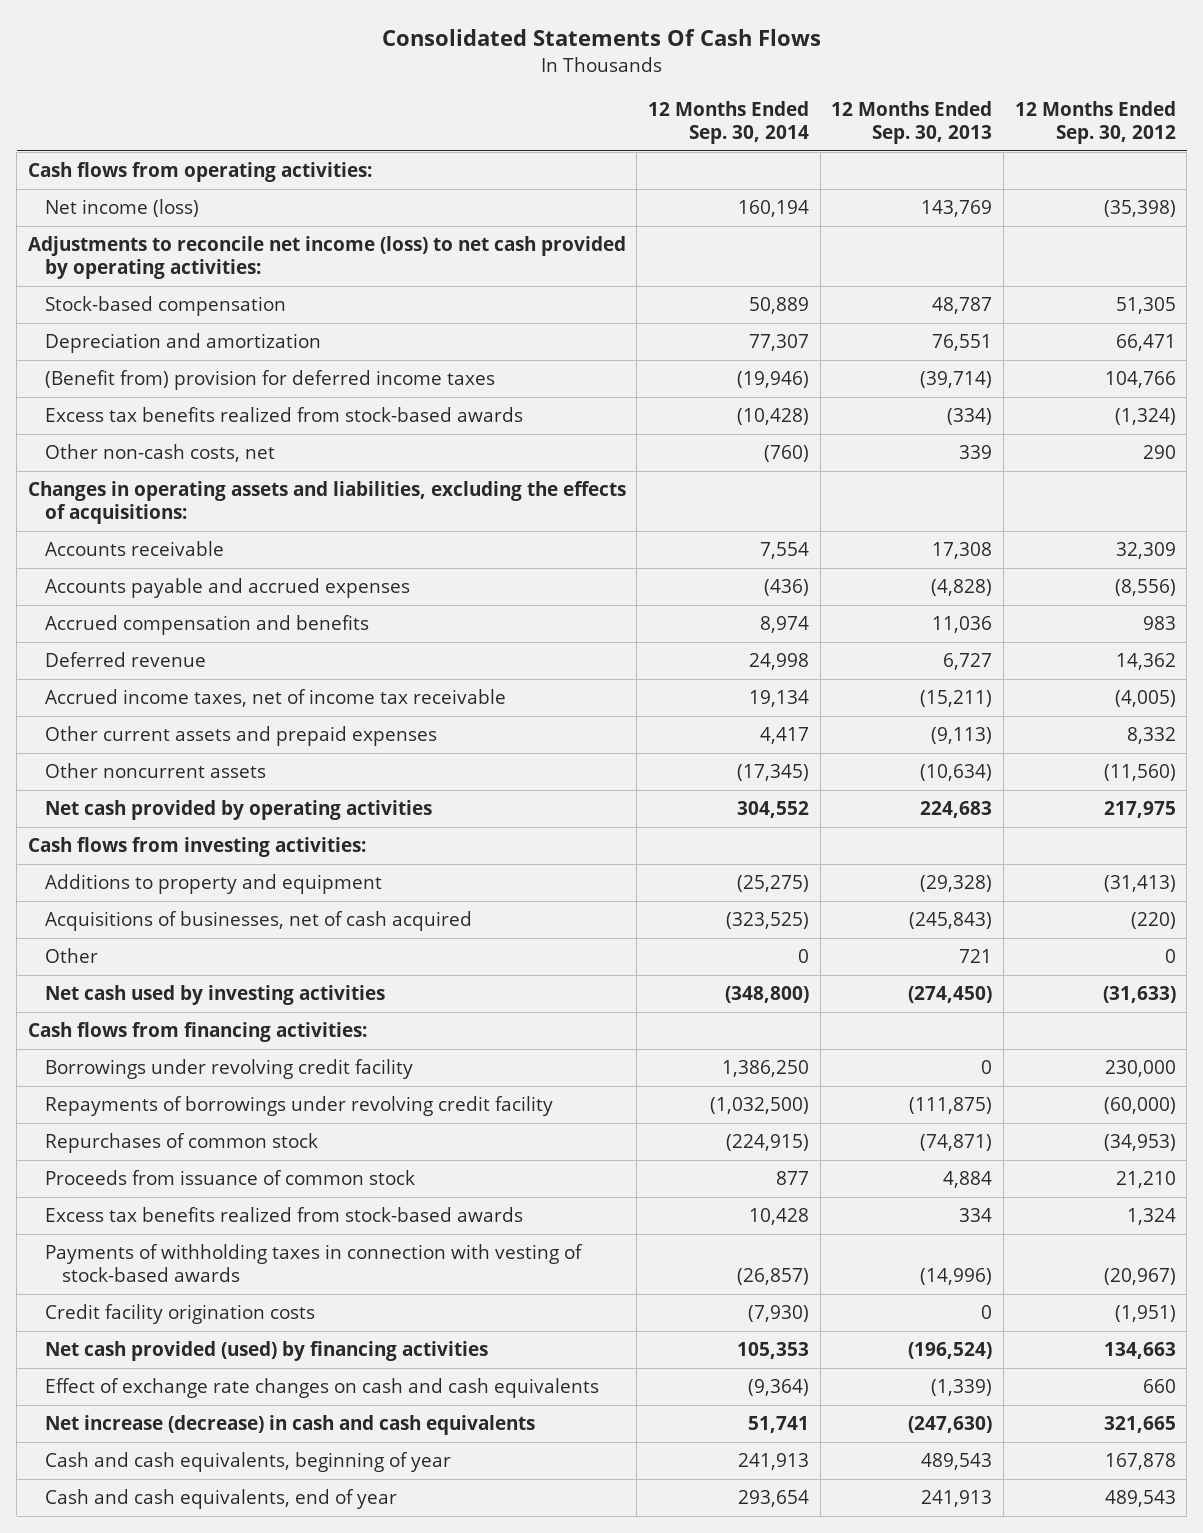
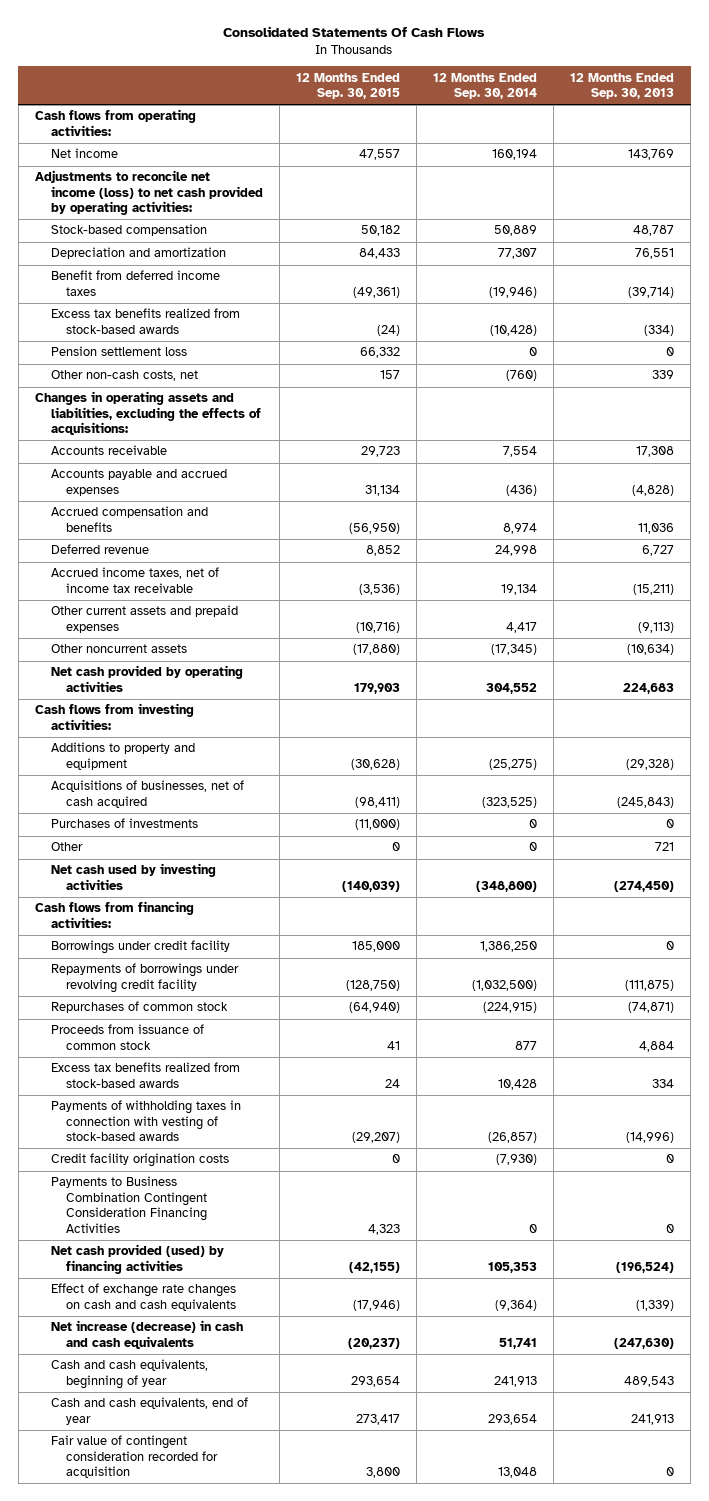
- | 12 Months Ended Sep. 30, 2014 | 12 Months Ended Sep. 30, 2013 | 12 Months Ended Sep. 30, 2012
+ | 12 Months Ended Sep. 30, 2015 | 12 Months Ended Sep. 30, 2014 | 12 Months Ended Sep. 30, 2013
- Net income (loss) | 160,194 | 143,769 | (35,398)
+ Net income | 47,557 | 160,194 | 143,769
- (Benefit from) provision for deferred income taxes | (19,946) | (39,714) | 104,766
+ Benefit from deferred income taxes | (49,361) | (19,946) | (39,714)
+ Pension settlement loss | 66,332 | 0 | 0
+ Purchases of investments | (11,000) | 0 | 0
- Borrowings under revolving credit facility | 1,386,250 | 0 | 230,000
+ Borrowings under credit facility | 185,000 | 1,386,250 | 0
+ Payments to Business Combination Contingent Consideration Financing Activities | 4,323 | 0 | 0
+ Fair value of contingent consideration recorded for acquisition | 3,800 | 13,048 | 0

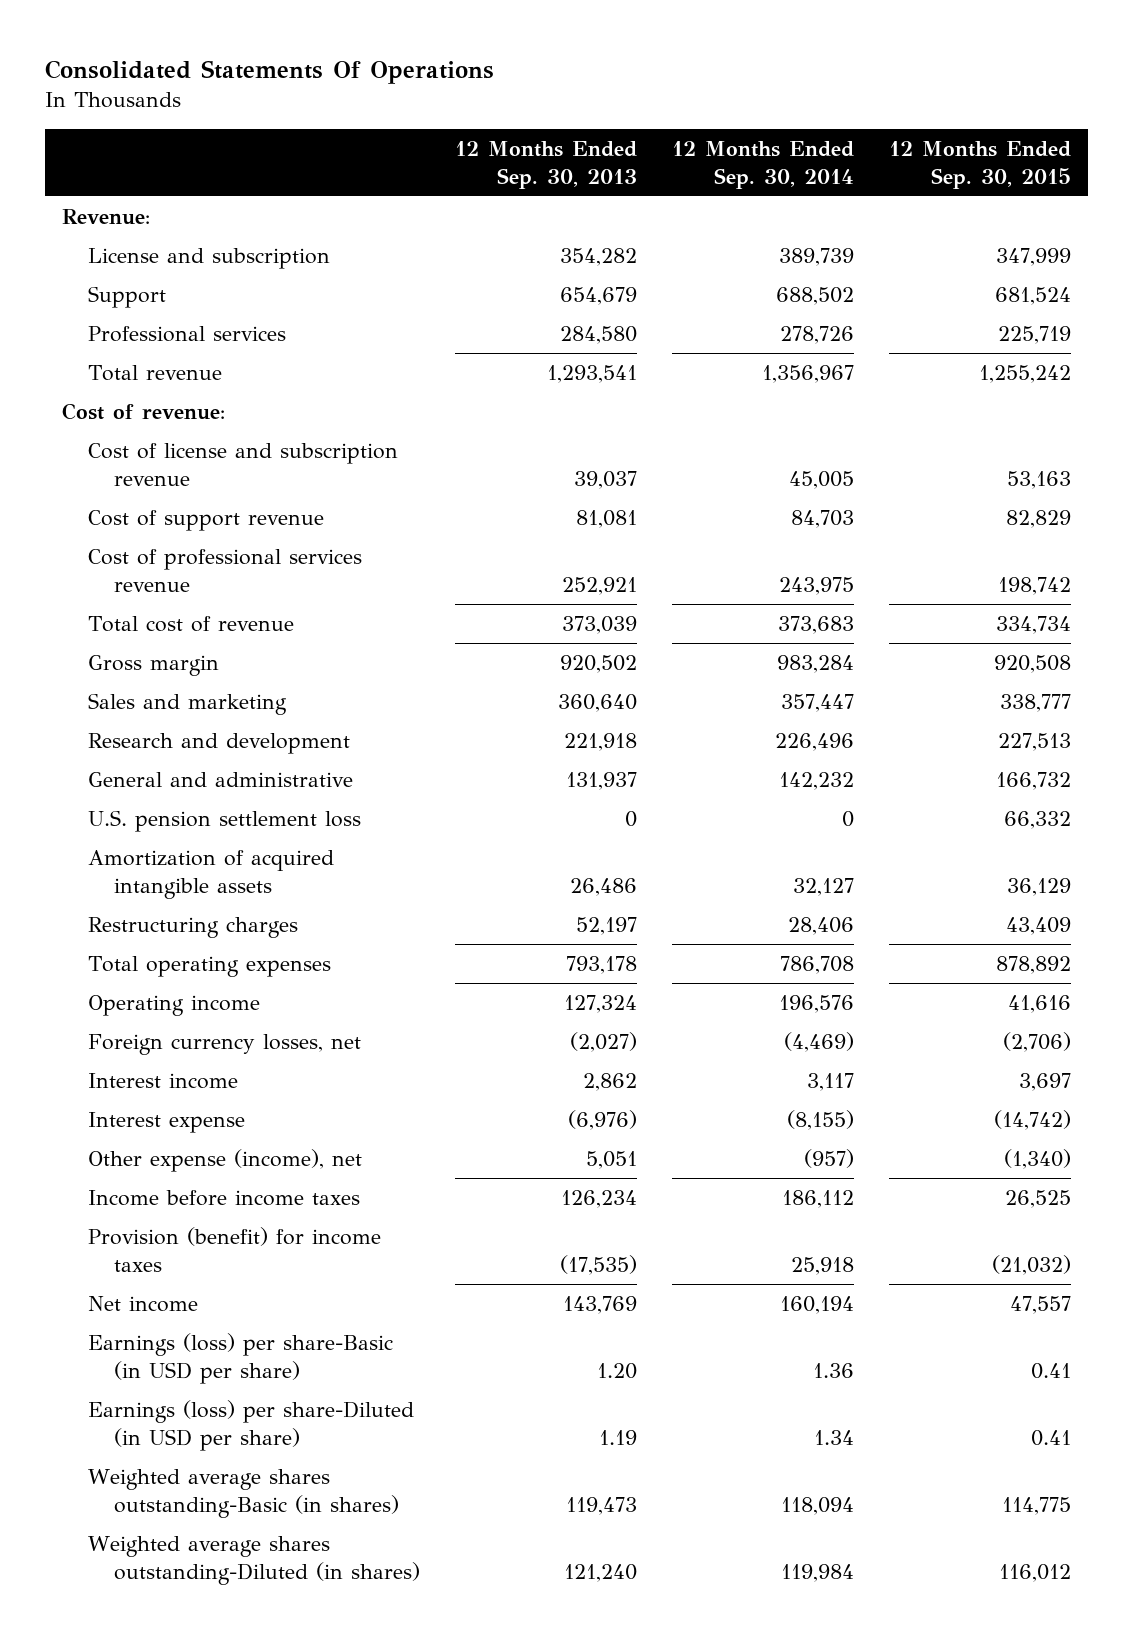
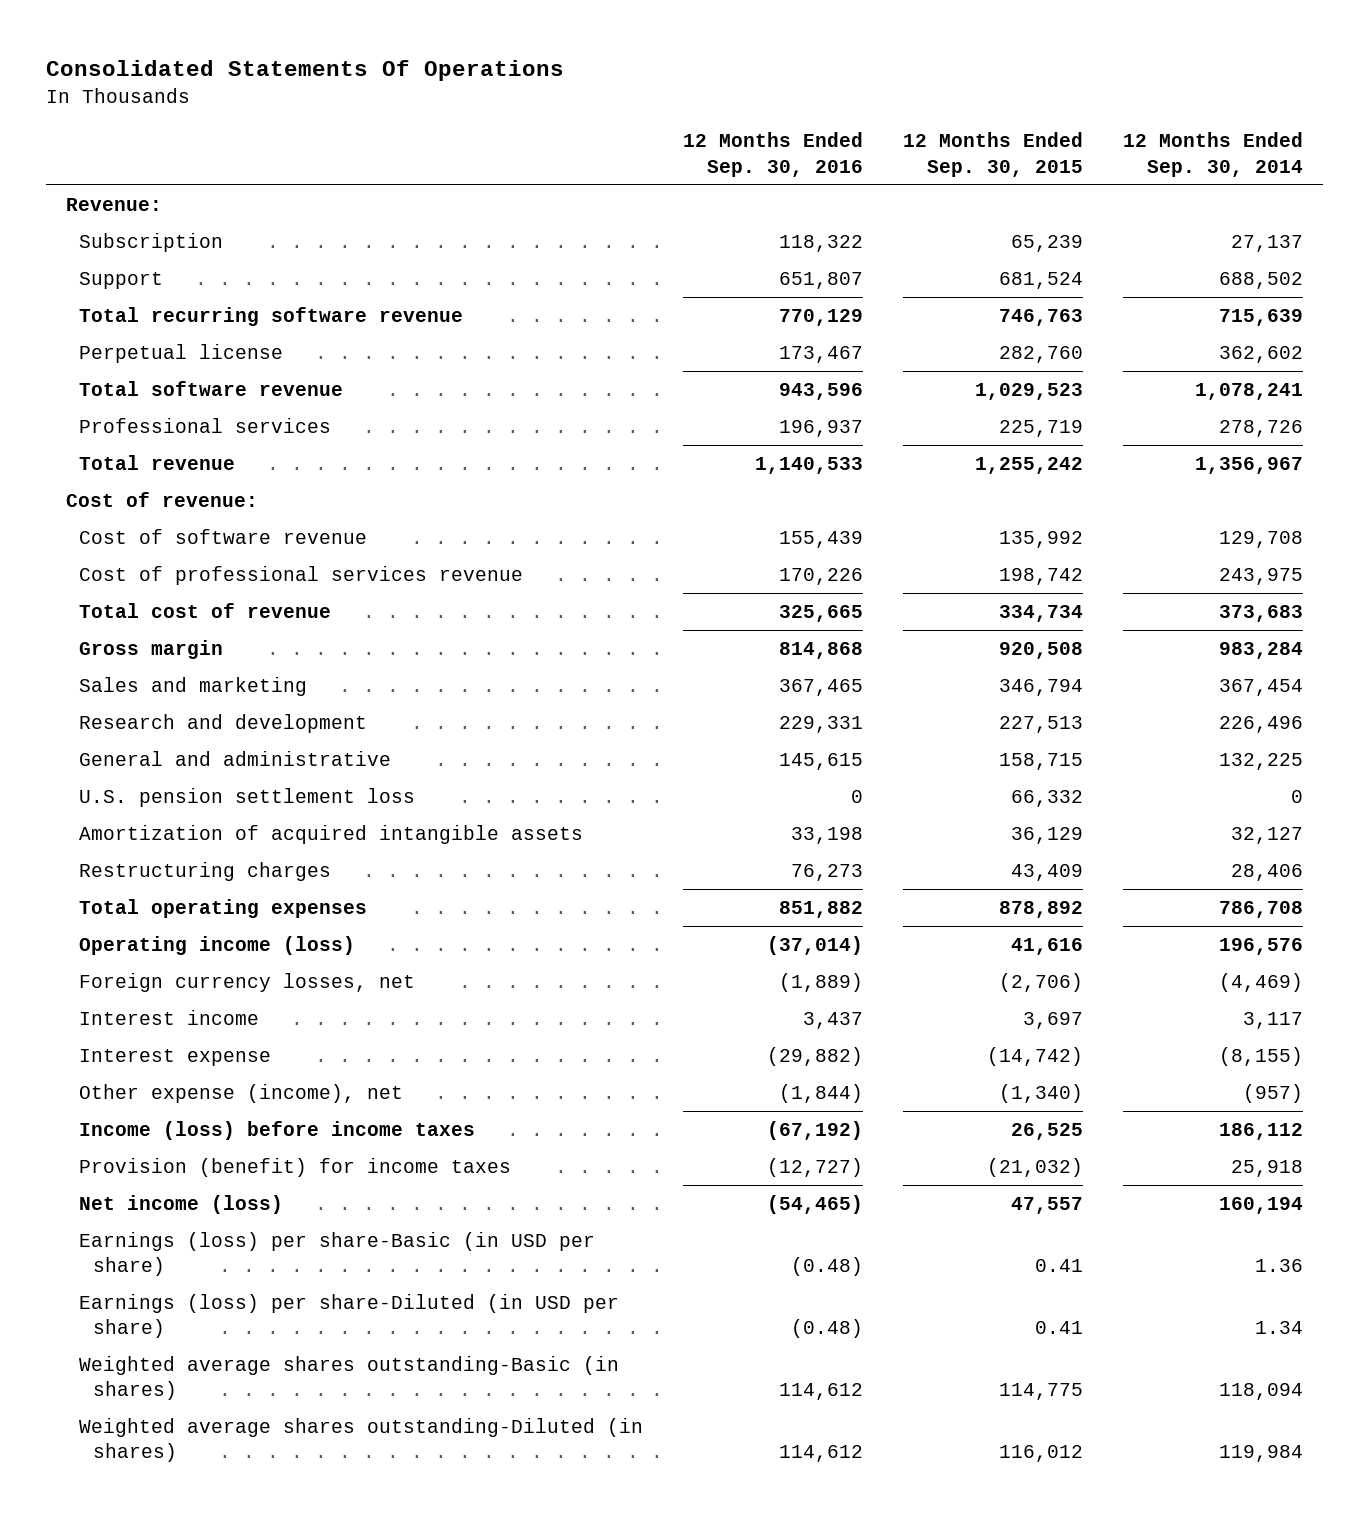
- | 12 Months Ended Sep. 30, 2013 | 12 Months Ended Sep. 30, 2014 | 12 Months Ended Sep. 30, 2015
+ | 12 Months Ended Sep. 30, 2016 | 12 Months Ended Sep. 30, 2015 | 12 Months Ended Sep. 30, 2014
- License and subscription | 354,282 | 389,739 | 347,999
+ Subscription | 118,322 | 65,239 | 27,137
+ Total recurring software revenue | 770,129 | 746,763 | 715,639
+ Perpetual license | 173,467 | 282,760 | 362,602
+ Total software revenue | 943,596 | 1,029,523 | 1,078,241
- Cost of license and subscription revenue | 39,037 | 45,005 | 53,163
- Cost of support revenue | 81,081 | 84,703 | 82,829
+ Cost of software revenue | 155,439 | 135,992 | 129,708
- Sales and marketing | 360,640 | 357,447 | 338,777
+ Sales and marketing | 367,465 | 346,794 | 367,454
- General and administrative | 131,937 | 142,232 | 166,732
+ General and administrative | 145,615 | 158,715 | 132,225
- Operating income | 127,324 | 196,576 | 41,616
+ Operating income (loss) | (37,014) | 41,616 | 196,576
- Income before income taxes | 126,234 | 186,112 | 26,525
+ Income (loss) before income taxes | (67,192) | 26,525 | 186,112
- Net income | 143,769 | 160,194 | 47,557
+ Net income (loss) | (54,465) | 47,557 | 160,194

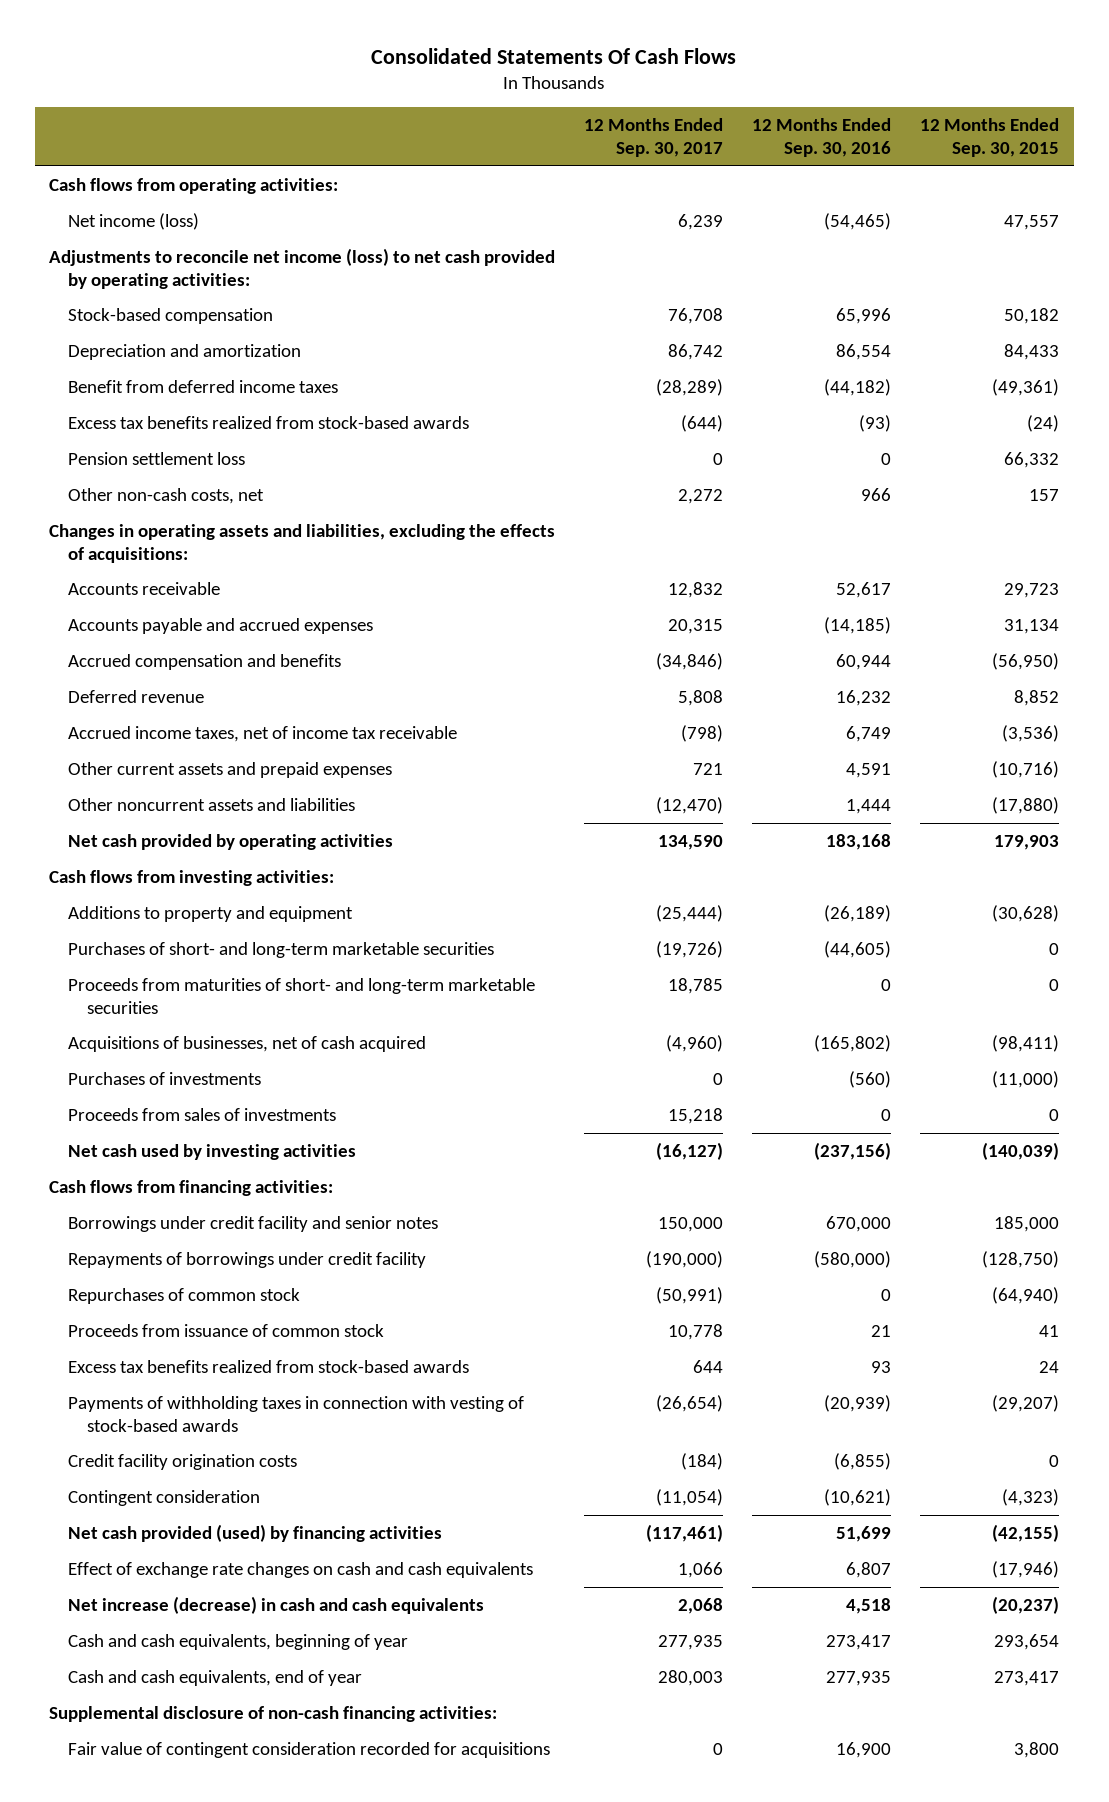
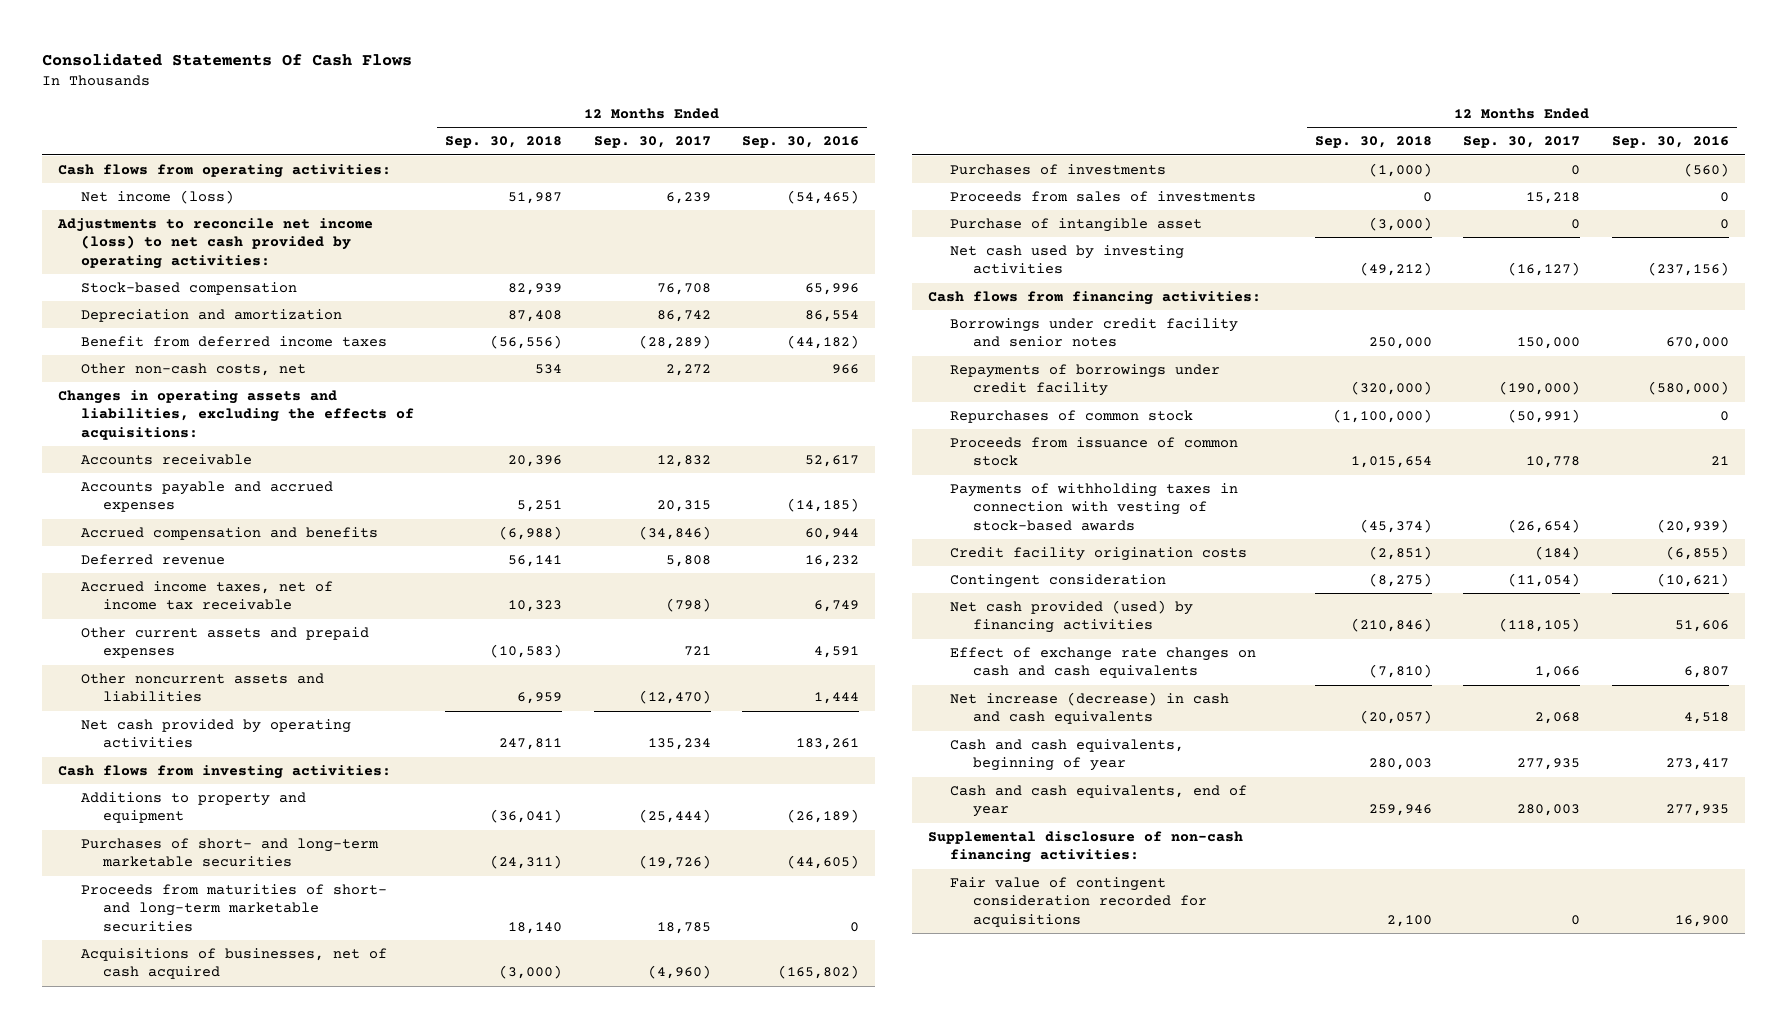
- | 12 Months Ended Sep. 30, 2017 | 12 Months Ended Sep. 30, 2016 | 12 Months Ended Sep. 30, 2015
+ | 12 Months Ended Sep. 30, 2018 | 12 Months Ended Sep. 30, 2017 | 12 Months Ended Sep. 30, 2016
- Excess tax benefits realized from stock-based awards | (644) | (93) | (24)
- Pension settlement loss | 0 | 0 | 66,332
- Net cash provided by operating activities | 134,590 | 183,168 | 179,903
+ Net cash provided by operating activities | 247,811 | 135,234 | 183,261
+ Purchase of intangible asset | (3,000) | 0 | 0
- Excess tax benefits realized from stock-based awards | 644 | 93 | 24
- Net cash provided (used) by financing activities | (117,461) | 51,699 | (42,155)
+ Net cash provided (used) by financing activities | (210,846) | (118,105) | 51,606

